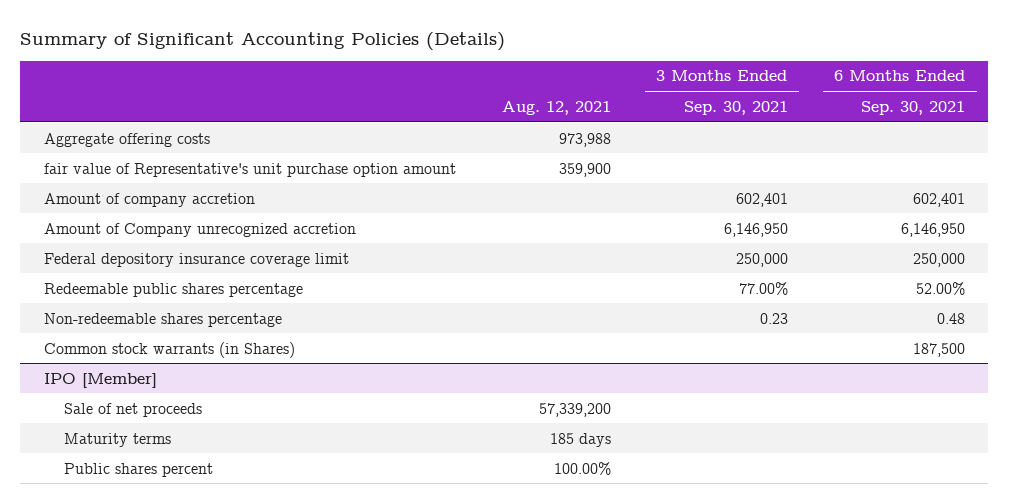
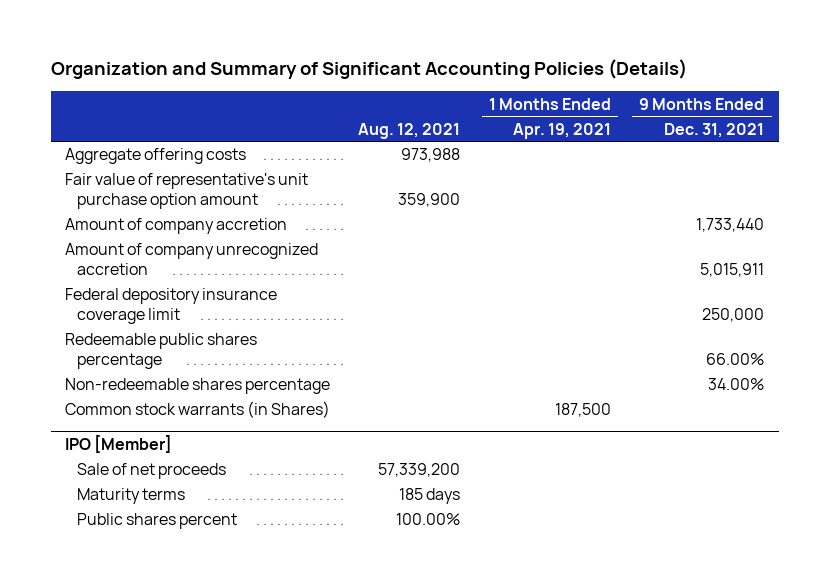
- Summary of Significant Accounting Policies (Details)
+ Organization and Summary of Significant Accounting Policies (Details)
- | Aug. 12, 2021 | 3 Months Ended Sep. 30, 2021 | 6 Months Ended Sep. 30, 2021
+ | Aug. 12, 2021 | 1 Months Ended Apr. 19, 2021 | 9 Months Ended Dec. 31, 2021
- fair value of Representative's unit purchase option amount | 359,900 | |
+ Fair value of representative's unit purchase option amount | 359,900 | |
- Amount of Company unrecognized accretion | | 6,146,950 | 6,146,950
+ Amount of company unrecognized accretion | | | 5,015,911

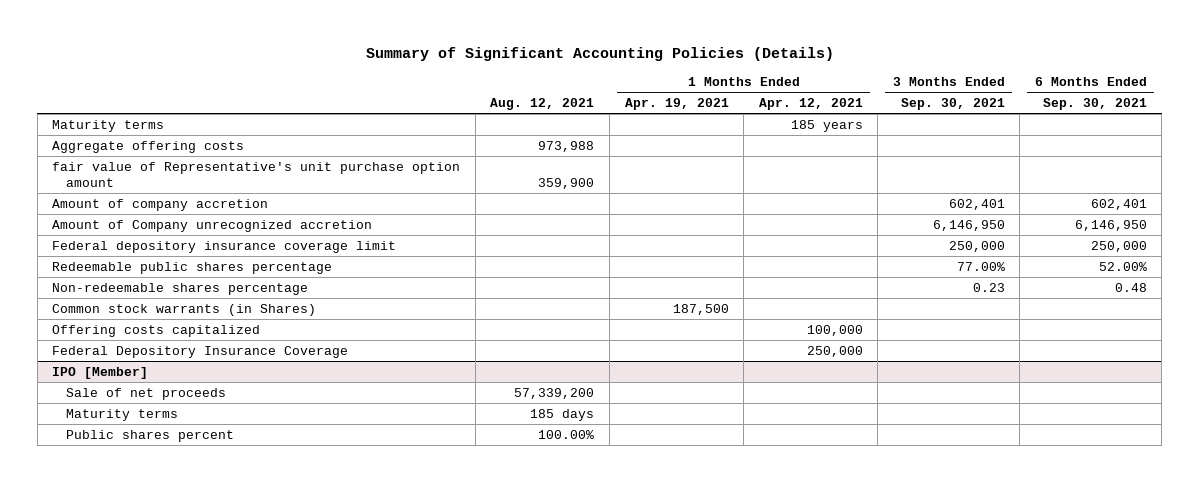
- Organization and Summary of Significant Accounting Policies (Details)
+ Summary of Significant Accounting Policies (Details)
- | Aug. 12, 2021 | 1 Months Ended Apr. 19, 2021 | 9 Months Ended Dec. 31, 2021
+ | Aug. 12, 2021 | 1 Months Ended Apr. 19, 2021 | 1 Months Ended Apr. 12, 2021 | 3 Months Ended Sep. 30, 2021 | 6 Months Ended Sep. 30, 2021
+ Maturity terms | | | 185 years | |
- Fair value of representative's unit purchase option amount | 359,900 | |
+ fair value of Representative's unit purchase option amount | 359,900 | | | |
- Amount of company unrecognized accretion | | | 5,015,911
+ Amount of Company unrecognized accretion | | | | 6,146,950 | 6,146,950
+ Offering costs capitalized | | | 100,000 | |
+ Federal Depository Insurance Coverage | | | 250,000 | |

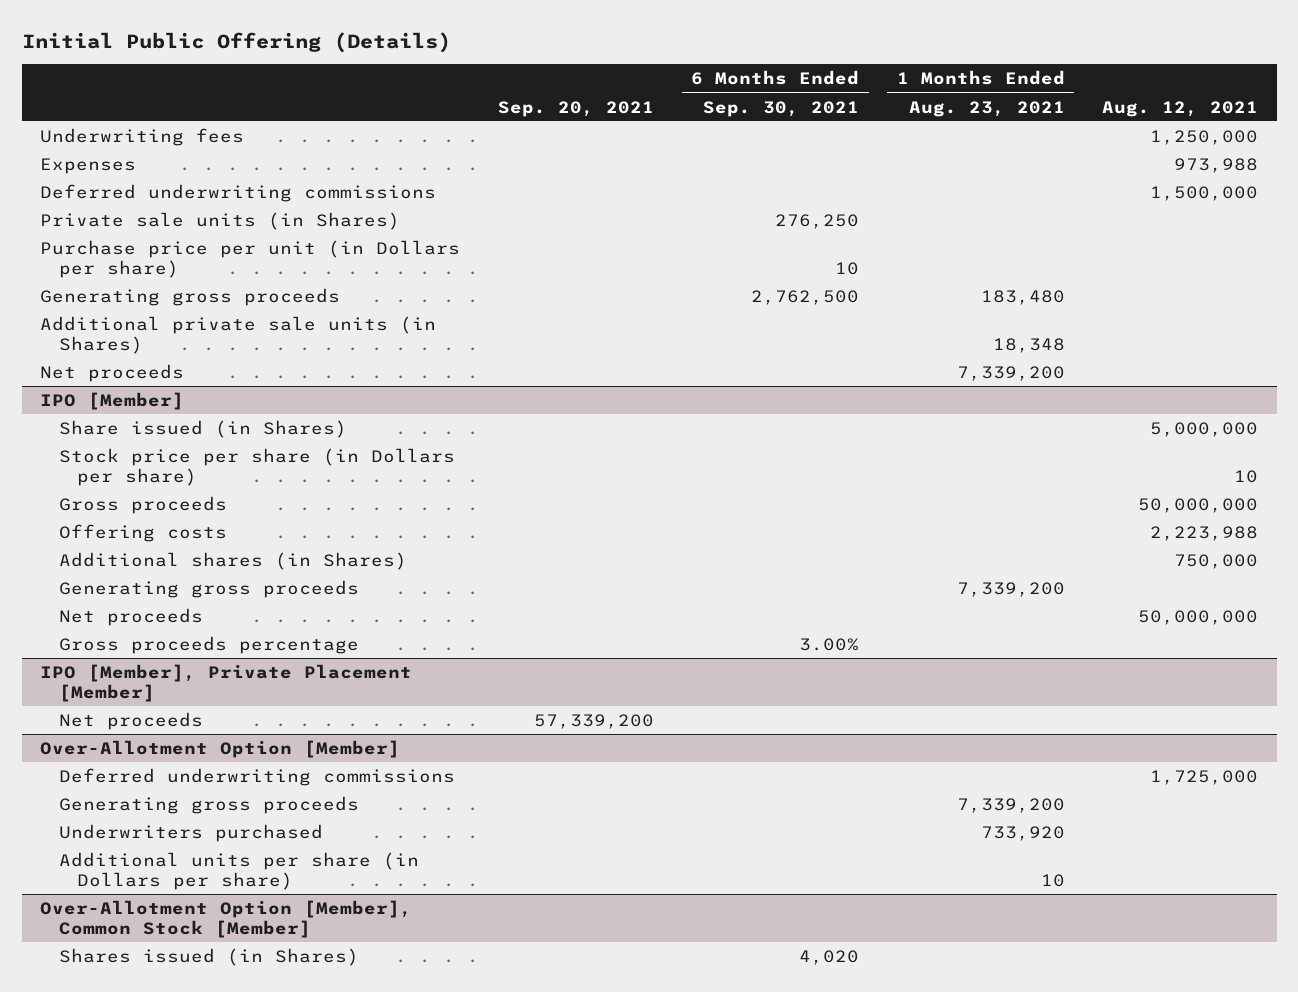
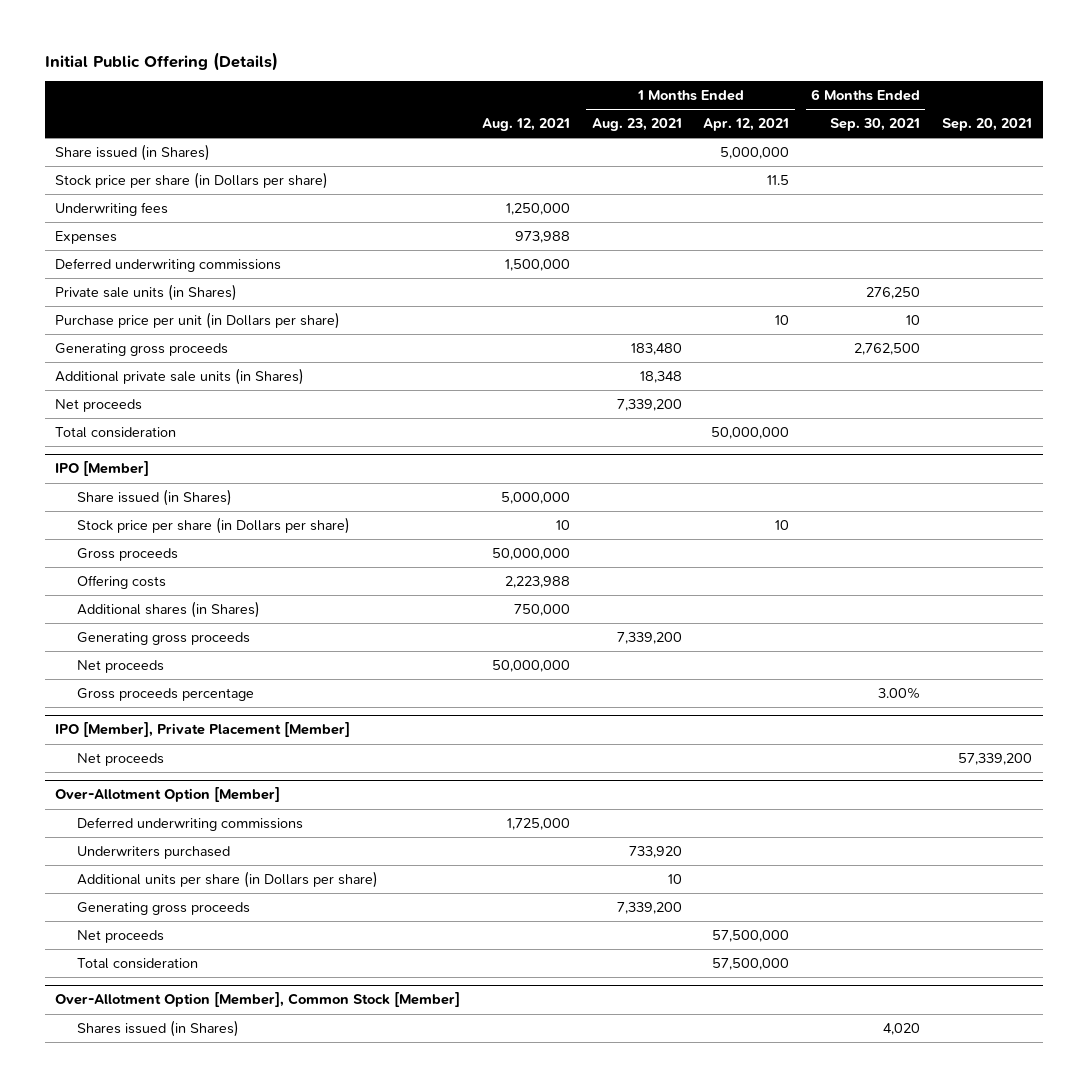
- | Sep. 20, 2021 | 6 Months Ended Sep. 30, 2021 | 1 Months Ended Aug. 23, 2021 | Aug. 12, 2021
+ | Aug. 12, 2021 | 1 Months Ended Aug. 23, 2021 | 1 Months Ended Apr. 12, 2021 | 6 Months Ended Sep. 30, 2021 | Sep. 20, 2021
+ Share issued (in Shares) | | | 5,000,000 | |
+ Stock price per share (in Dollars per share) | | | 11.5 | |
+ Total consideration | | | 50,000,000 | |
@ Over-Allotment Option [Member]
moved down: Generating gross proceeds | | 7,339,200 | | |
+ Net proceeds | | | 57,500,000 | |
+ Total consideration | | | 57,500,000 | |

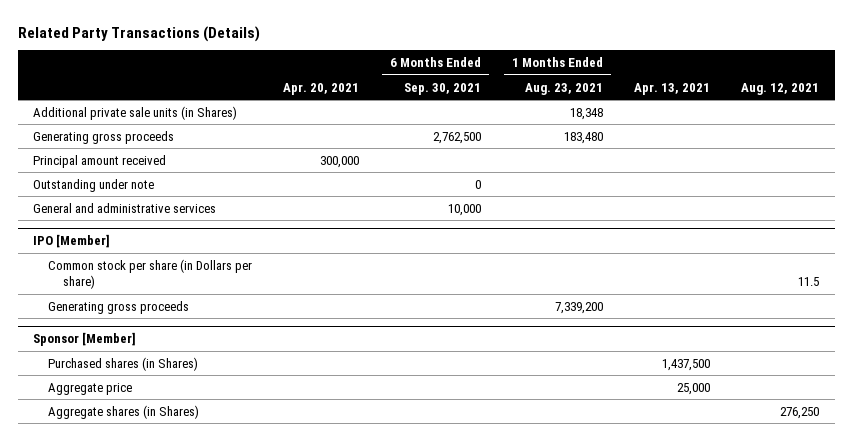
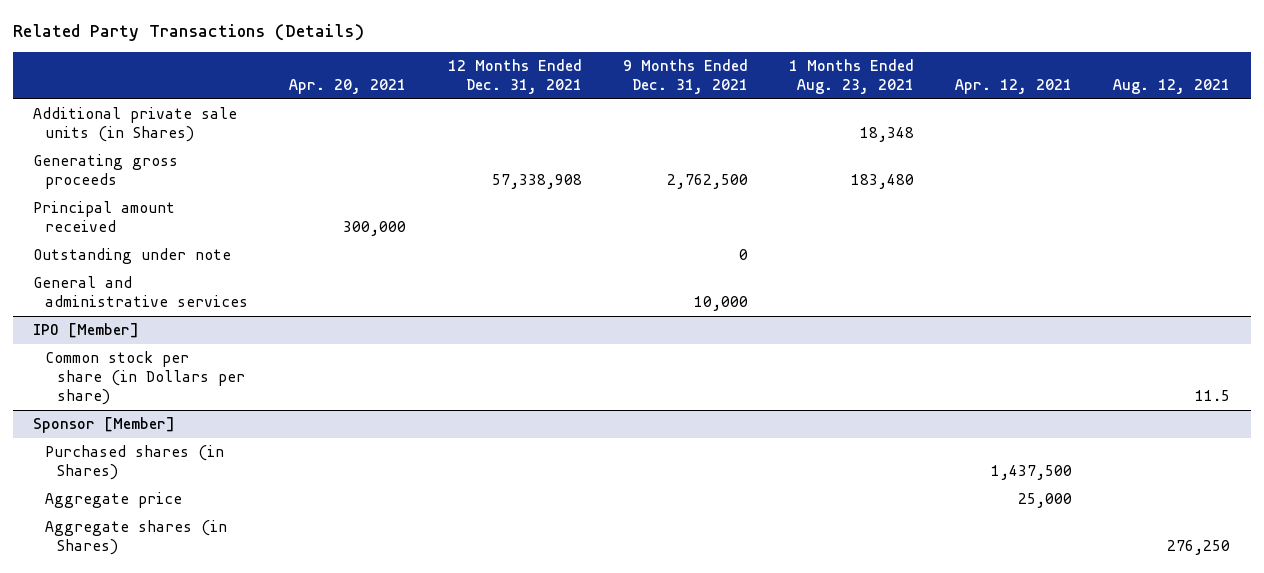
- | Apr. 20, 2021 | 6 Months Ended Sep. 30, 2021 | 1 Months Ended Aug. 23, 2021 | Apr. 13, 2021 | Aug. 12, 2021
+ | Apr. 20, 2021 | 12 Months Ended Dec. 31, 2021 | 9 Months Ended Dec. 31, 2021 | 1 Months Ended Aug. 23, 2021 | Apr. 12, 2021 | Aug. 12, 2021
@ IPO [Member]
- Generating gross proceeds | | | 7,339,200 | |

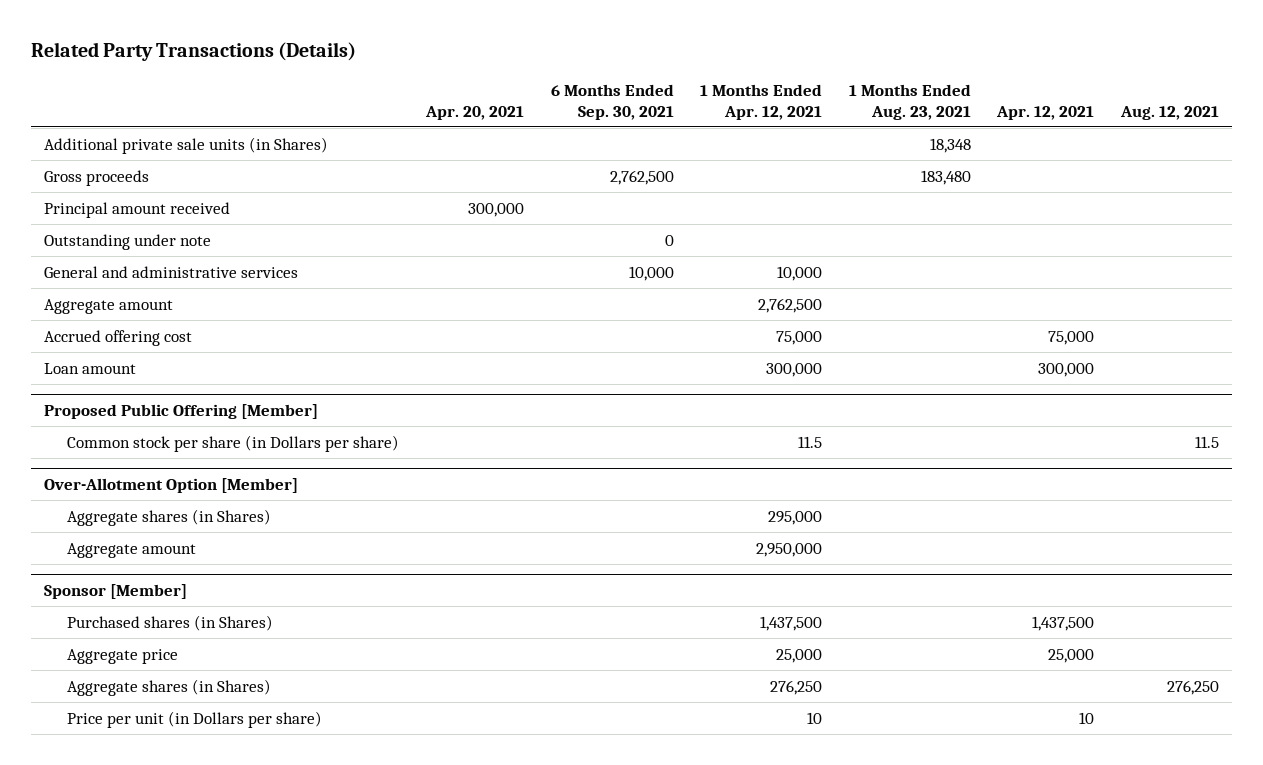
- | Apr. 20, 2021 | 12 Months Ended Dec. 31, 2021 | 9 Months Ended Dec. 31, 2021 | 1 Months Ended Aug. 23, 2021 | Apr. 12, 2021 | Aug. 12, 2021
+ | Apr. 20, 2021 | 6 Months Ended Sep. 30, 2021 | 1 Months Ended Apr. 12, 2021 | 1 Months Ended Aug. 23, 2021 | Apr. 12, 2021 | Aug. 12, 2021
- Generating gross proceeds | | 57,338,908 | 2,762,500 | 183,480 | |
+ Gross proceeds | | 2,762,500 | | 183,480 | |
- IPO [Member]
+ Aggregate amount | | | 2,762,500 | | |
+ Accrued offering cost | | | 75,000 | | 75,000 |
+ Loan amount | | | 300,000 | | 300,000 |
+ Proposed Public Offering [Member]
+ Over-Allotment Option [Member]
+ Aggregate shares (in Shares) | | | 295,000 | | |
+ Aggregate amount | | | 2,950,000 | | |
@ Sponsor [Member]
+ Price per unit (in Dollars per share) | | | 10 | | 10 |

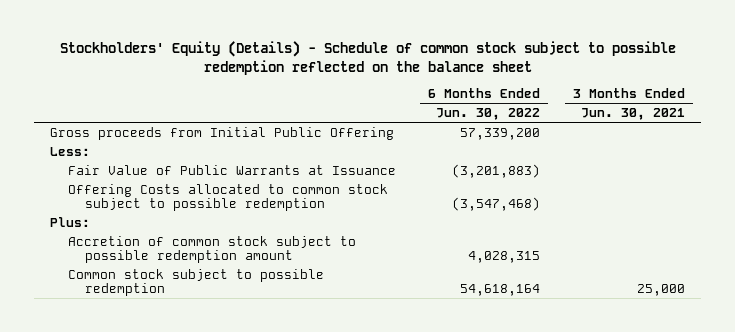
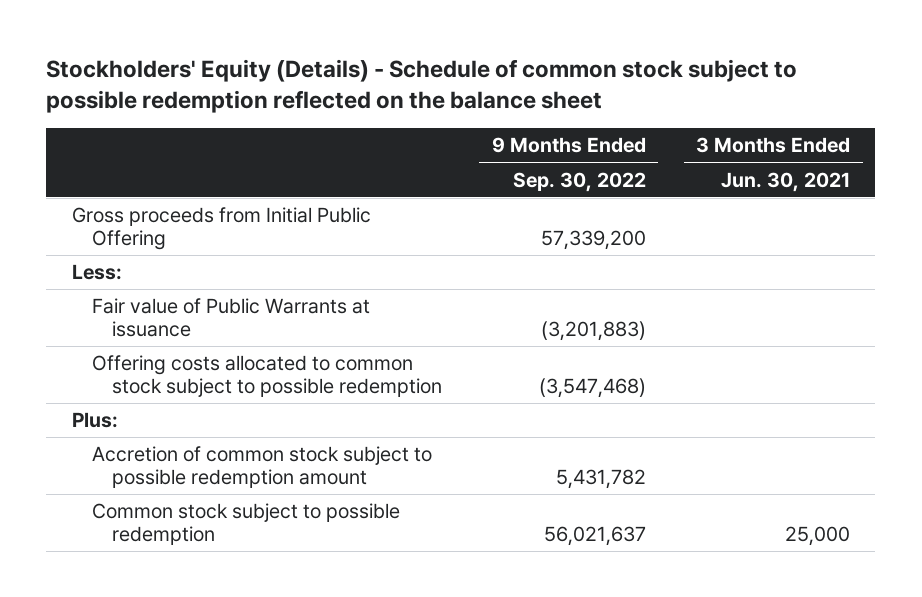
- | 6 Months Ended Jun. 30, 2022 | 3 Months Ended Jun. 30, 2021
+ | 9 Months Ended Sep. 30, 2022 | 3 Months Ended Jun. 30, 2021
- Fair Value of Public Warrants at Issuance | (3,201,883) |
- Offering Costs allocated to common stock subject to possible redemption | (3,547,468) |
+ Fair value of Public Warrants at issuance | (3,201,883) |
+ Offering costs allocated to common stock subject to possible redemption | (3,547,468) |

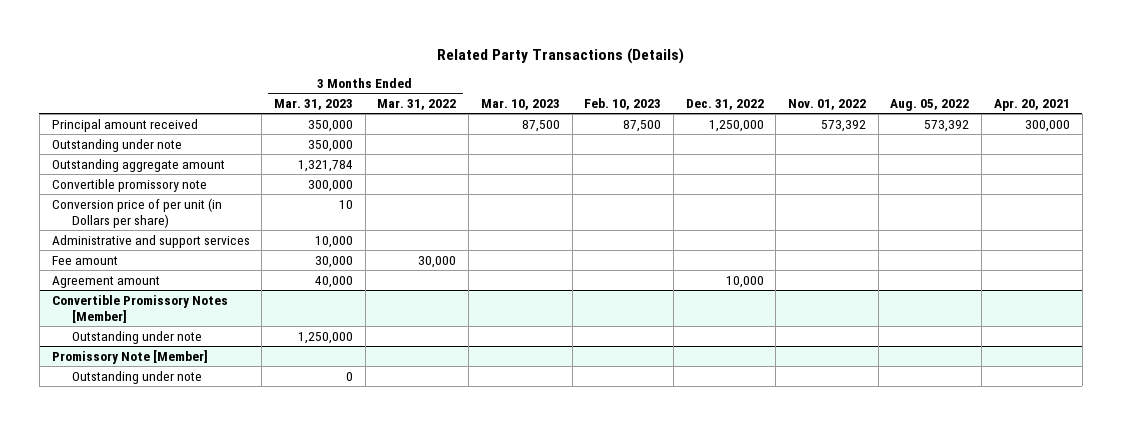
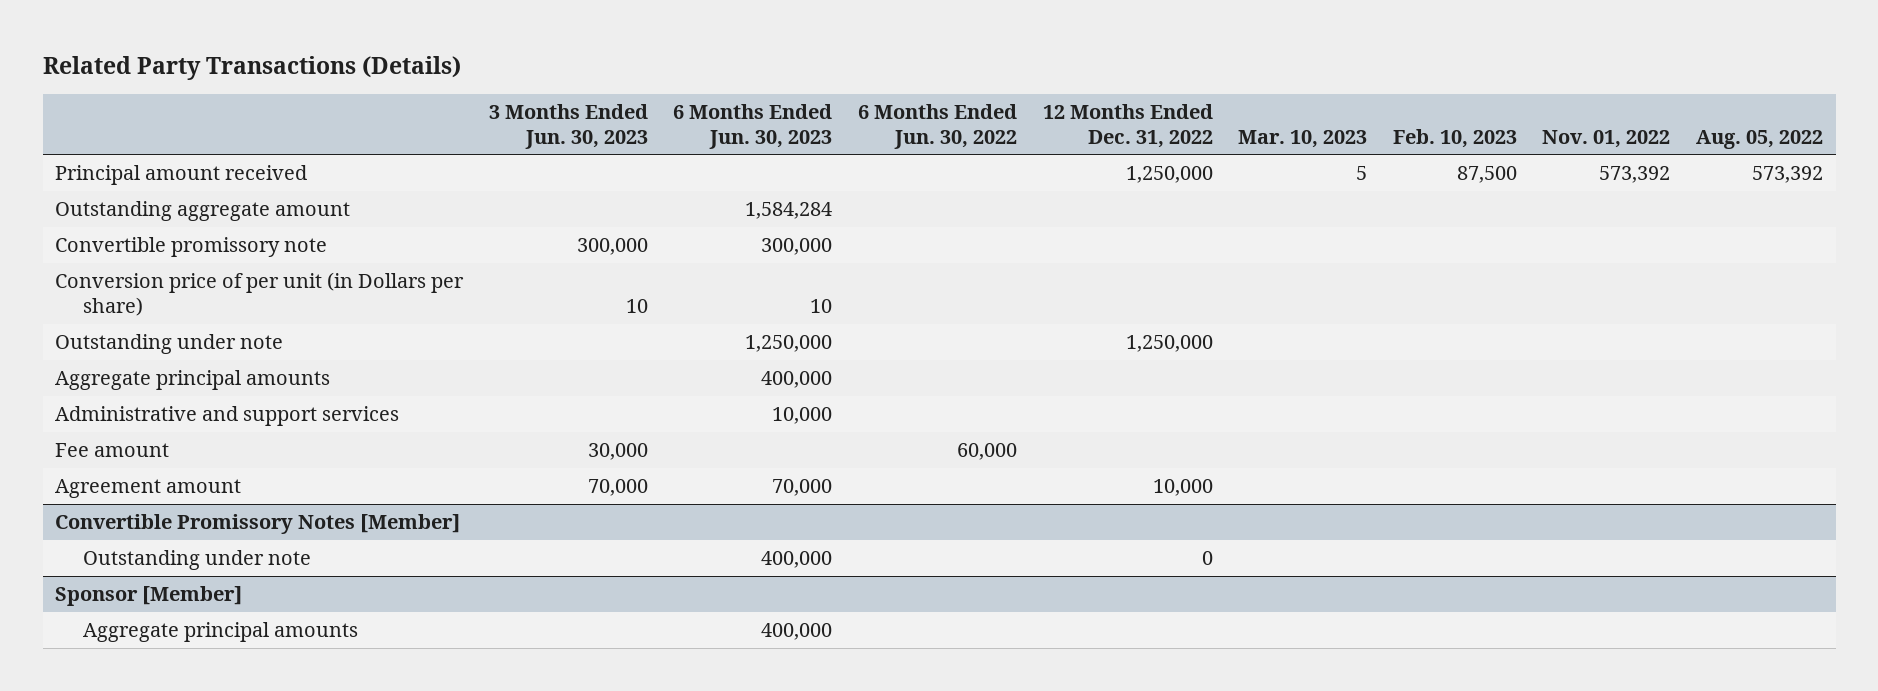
- | 3 Months Ended Mar. 31, 2023 | 3 Months Ended Mar. 31, 2022 | Mar. 10, 2023 | Feb. 10, 2023 | Dec. 31, 2022 | Nov. 01, 2022 | Aug. 05, 2022 | Apr. 20, 2021
+ | 3 Months Ended Jun. 30, 2023 | 6 Months Ended Jun. 30, 2023 | 6 Months Ended Jun. 30, 2022 | 12 Months Ended Dec. 31, 2022 | Mar. 10, 2023 | Feb. 10, 2023 | Nov. 01, 2022 | Aug. 05, 2022
- Principal amount received | 350,000 | | 87,500 | 87,500 | 1,250,000 | 573,392 | 573,392 | 300,000
+ Principal amount received | | | | 1,250,000 | 5 | 87,500 | 573,392 | 573,392
moved down: Outstanding under note | | 1,250,000 | | 1,250,000 | | | |
+ Aggregate principal amounts | | 400,000 | | | | | |
- Promissory Note [Member]
- Outstanding under note | 0 | | | | | | |
+ Sponsor [Member]
+ Aggregate principal amounts | | 400,000 | | | | | |

